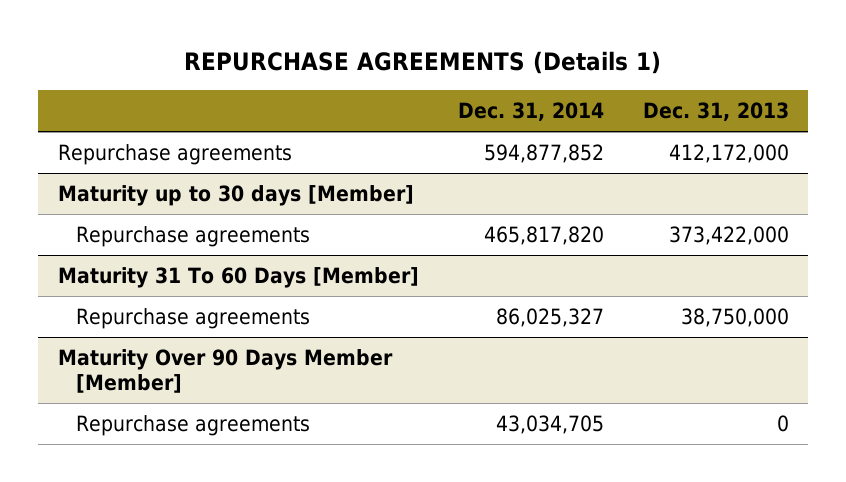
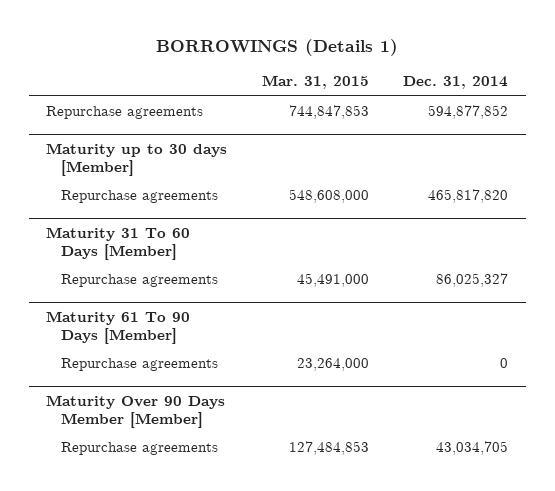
- REPURCHASE AGREEMENTS (Details 1)
+ BORROWINGS (Details 1)
- | Dec. 31, 2014 | Dec. 31, 2013
+ | Mar. 31, 2015 | Dec. 31, 2014
+ Maturity 61 To 90 Days [Member]
+ Repurchase agreements | 23,264,000 | 0

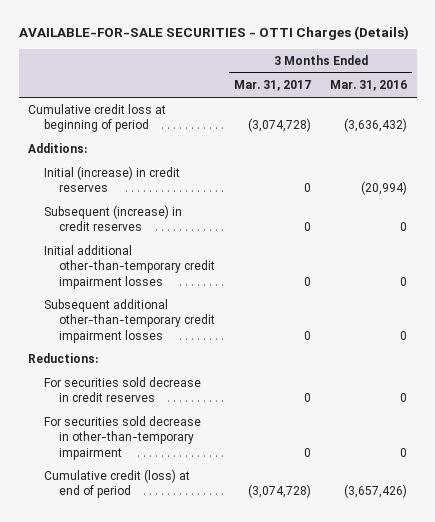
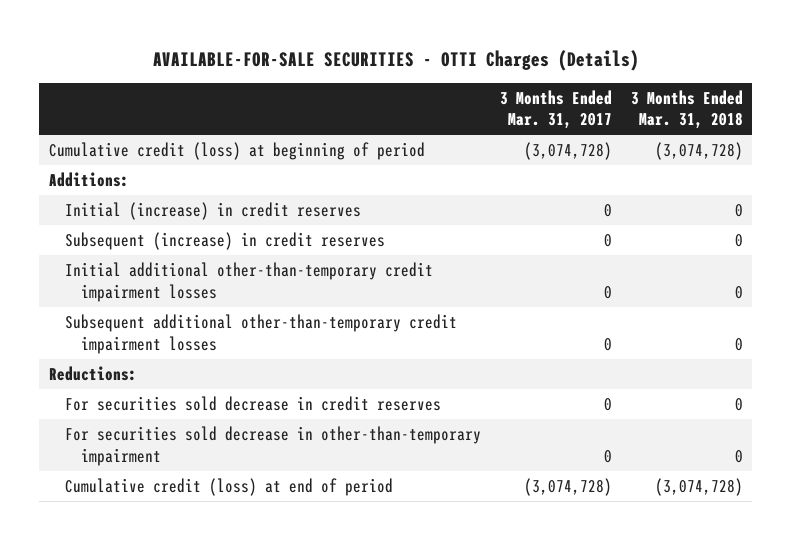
- | 3 Months Ended Mar. 31, 2017 | 3 Months Ended Mar. 31, 2016
+ | 3 Months Ended Mar. 31, 2017 | 3 Months Ended Mar. 31, 2018
- Cumulative credit loss at beginning of period | (3,074,728) | (3,636,432)
+ Cumulative credit (loss) at beginning of period | (3,074,728) | (3,074,728)

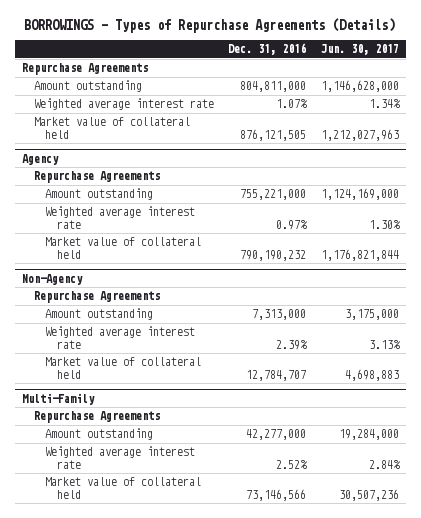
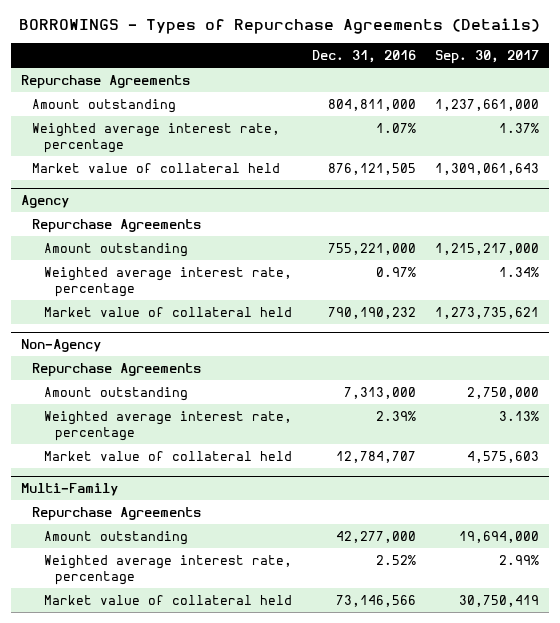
- | Dec. 31, 2016 | Jun. 30, 2017
+ | Dec. 31, 2016 | Sep. 30, 2017
- Weighted average interest rate | 1.07% | 1.34%
+ Weighted average interest rate, percentage | 1.07% | 1.37%
@ Agency
- Weighted average interest rate | 0.97% | 1.30%
+ Weighted average interest rate, percentage | 0.97% | 1.34%
@ Non-Agency
- Weighted average interest rate | 2.39% | 3.13%
+ Weighted average interest rate, percentage | 2.39% | 3.13%
@ Multi-Family
- Weighted average interest rate | 2.52% | 2.84%
+ Weighted average interest rate, percentage | 2.52% | 2.99%

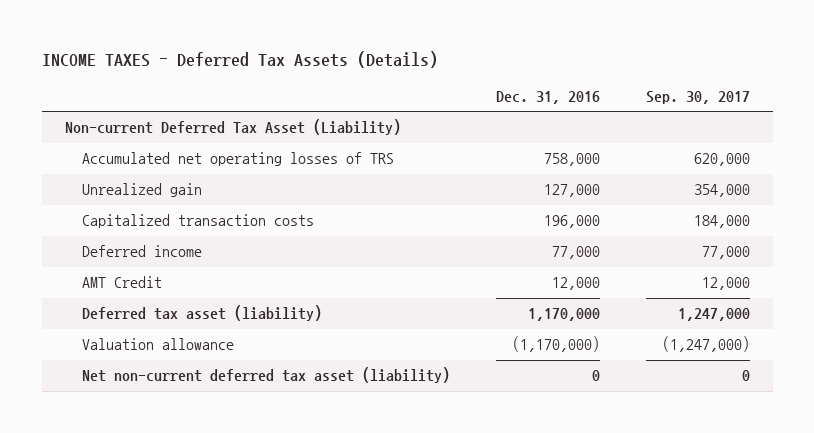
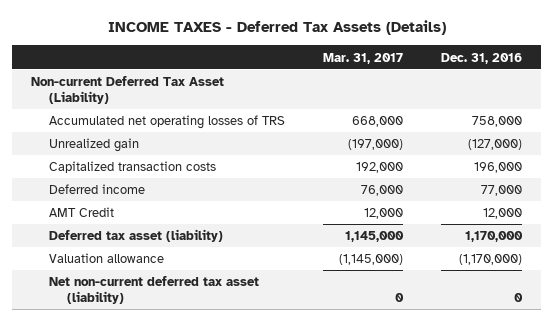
- | Dec. 31, 2016 | Sep. 30, 2017
+ | Mar. 31, 2017 | Dec. 31, 2016
- Unrealized gain | 127,000 | 354,000
+ Unrealized gain | (197,000) | (127,000)

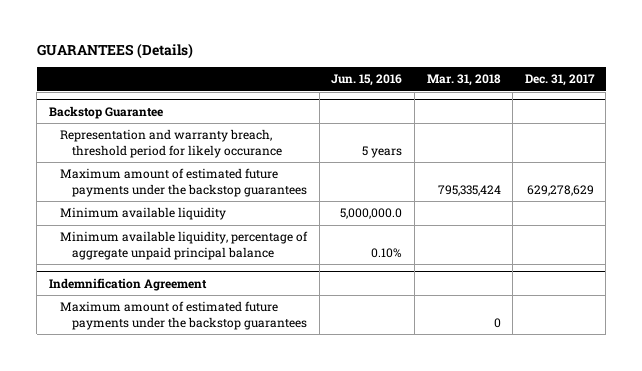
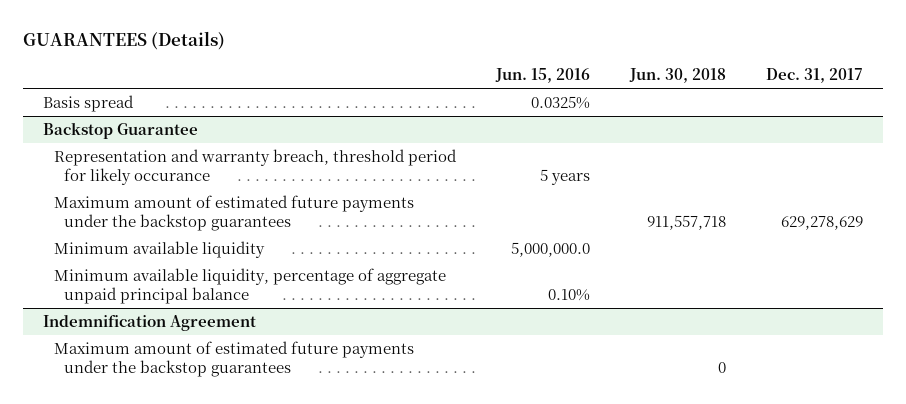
- | Jun. 15, 2016 | Mar. 31, 2018 | Dec. 31, 2017
+ | Jun. 15, 2016 | Jun. 30, 2018 | Dec. 31, 2017
+ Basis spread | 0.0325% | |

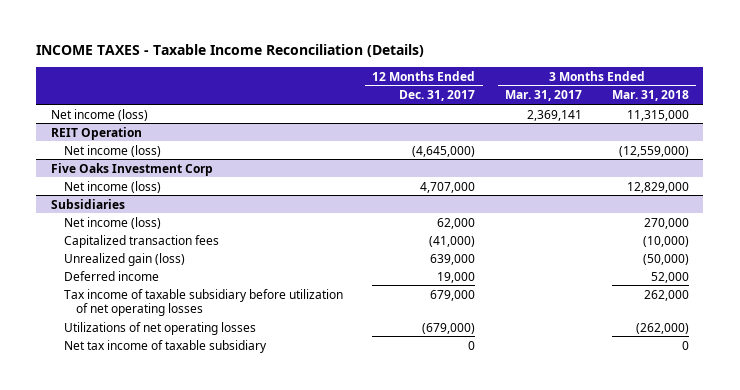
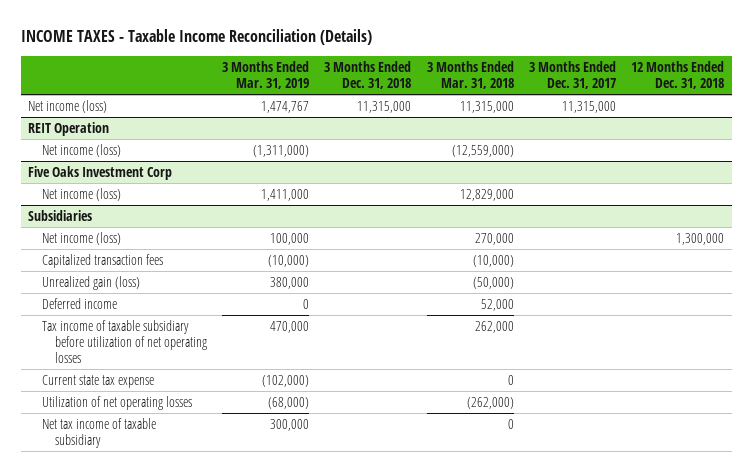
- | 12 Months Ended Dec. 31, 2017 | 3 Months Ended Mar. 31, 2017 | 3 Months Ended Mar. 31, 2018
+ | 3 Months Ended Mar. 31, 2019 | 3 Months Ended Dec. 31, 2018 | 3 Months Ended Mar. 31, 2018 | 3 Months Ended Dec. 31, 2017 | 12 Months Ended Dec. 31, 2018
@ Subsidiaries
- Utilizations of net operating losses | (679,000) | | (262,000)
+ Current state tax expense | (102,000) | | 0 | |
+ Utilization of net operating losses | (68,000) | | (262,000) | |

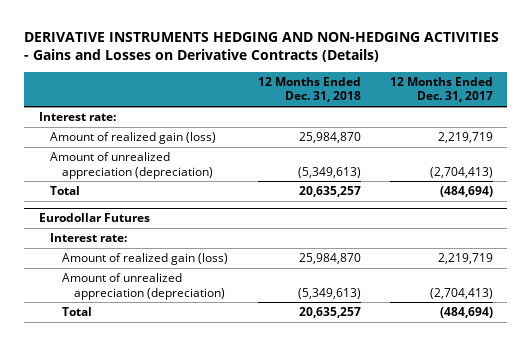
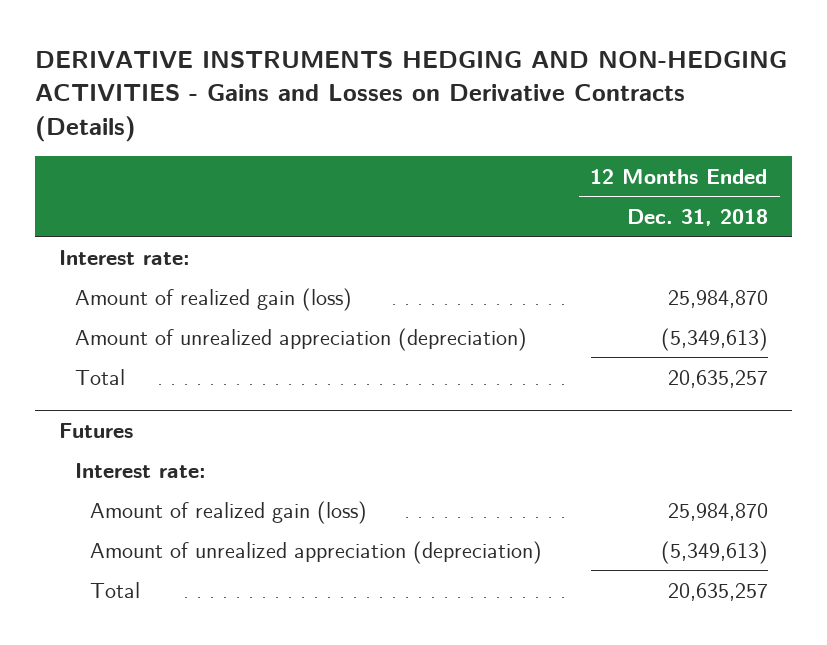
- | 12 Months Ended Dec. 31, 2018 | 12 Months Ended Dec. 31, 2017
+ | 12 Months Ended Dec. 31, 2018
- Eurodollar Futures
+ Futures

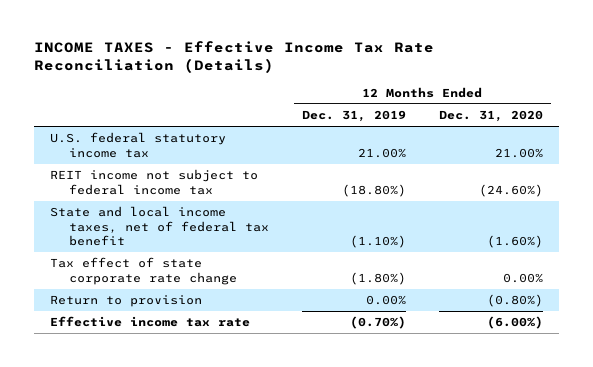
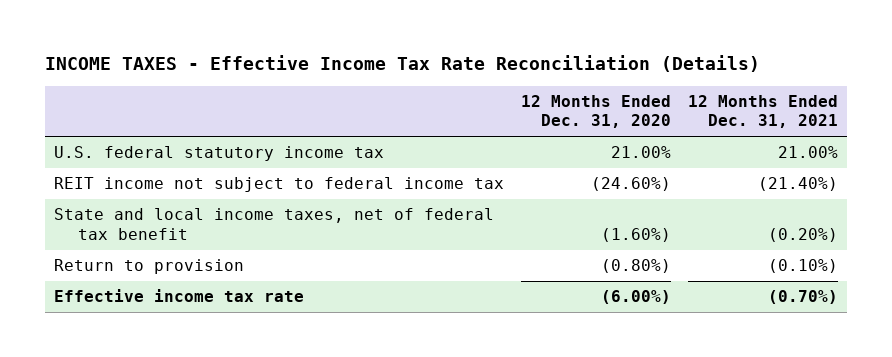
- | 12 Months Ended Dec. 31, 2019 | 12 Months Ended Dec. 31, 2020
+ | 12 Months Ended Dec. 31, 2020 | 12 Months Ended Dec. 31, 2021
- Tax effect of state corporate rate change | (1.80%) | 0.00%

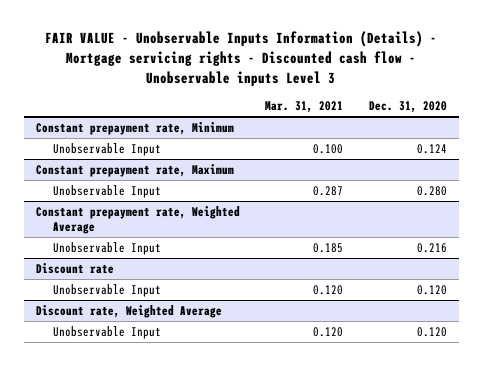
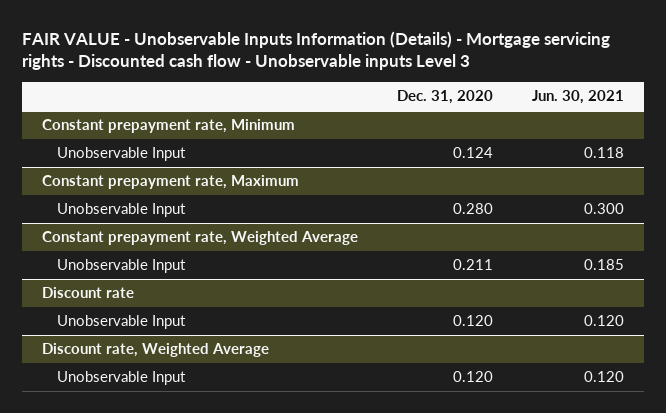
- | Mar. 31, 2021 | Dec. 31, 2020
+ | Dec. 31, 2020 | Jun. 30, 2021
@ Constant prepayment rate, Weighted Average
- Unobservable Input | 0.185 | 0.216
+ Unobservable Input | 0.211 | 0.185

